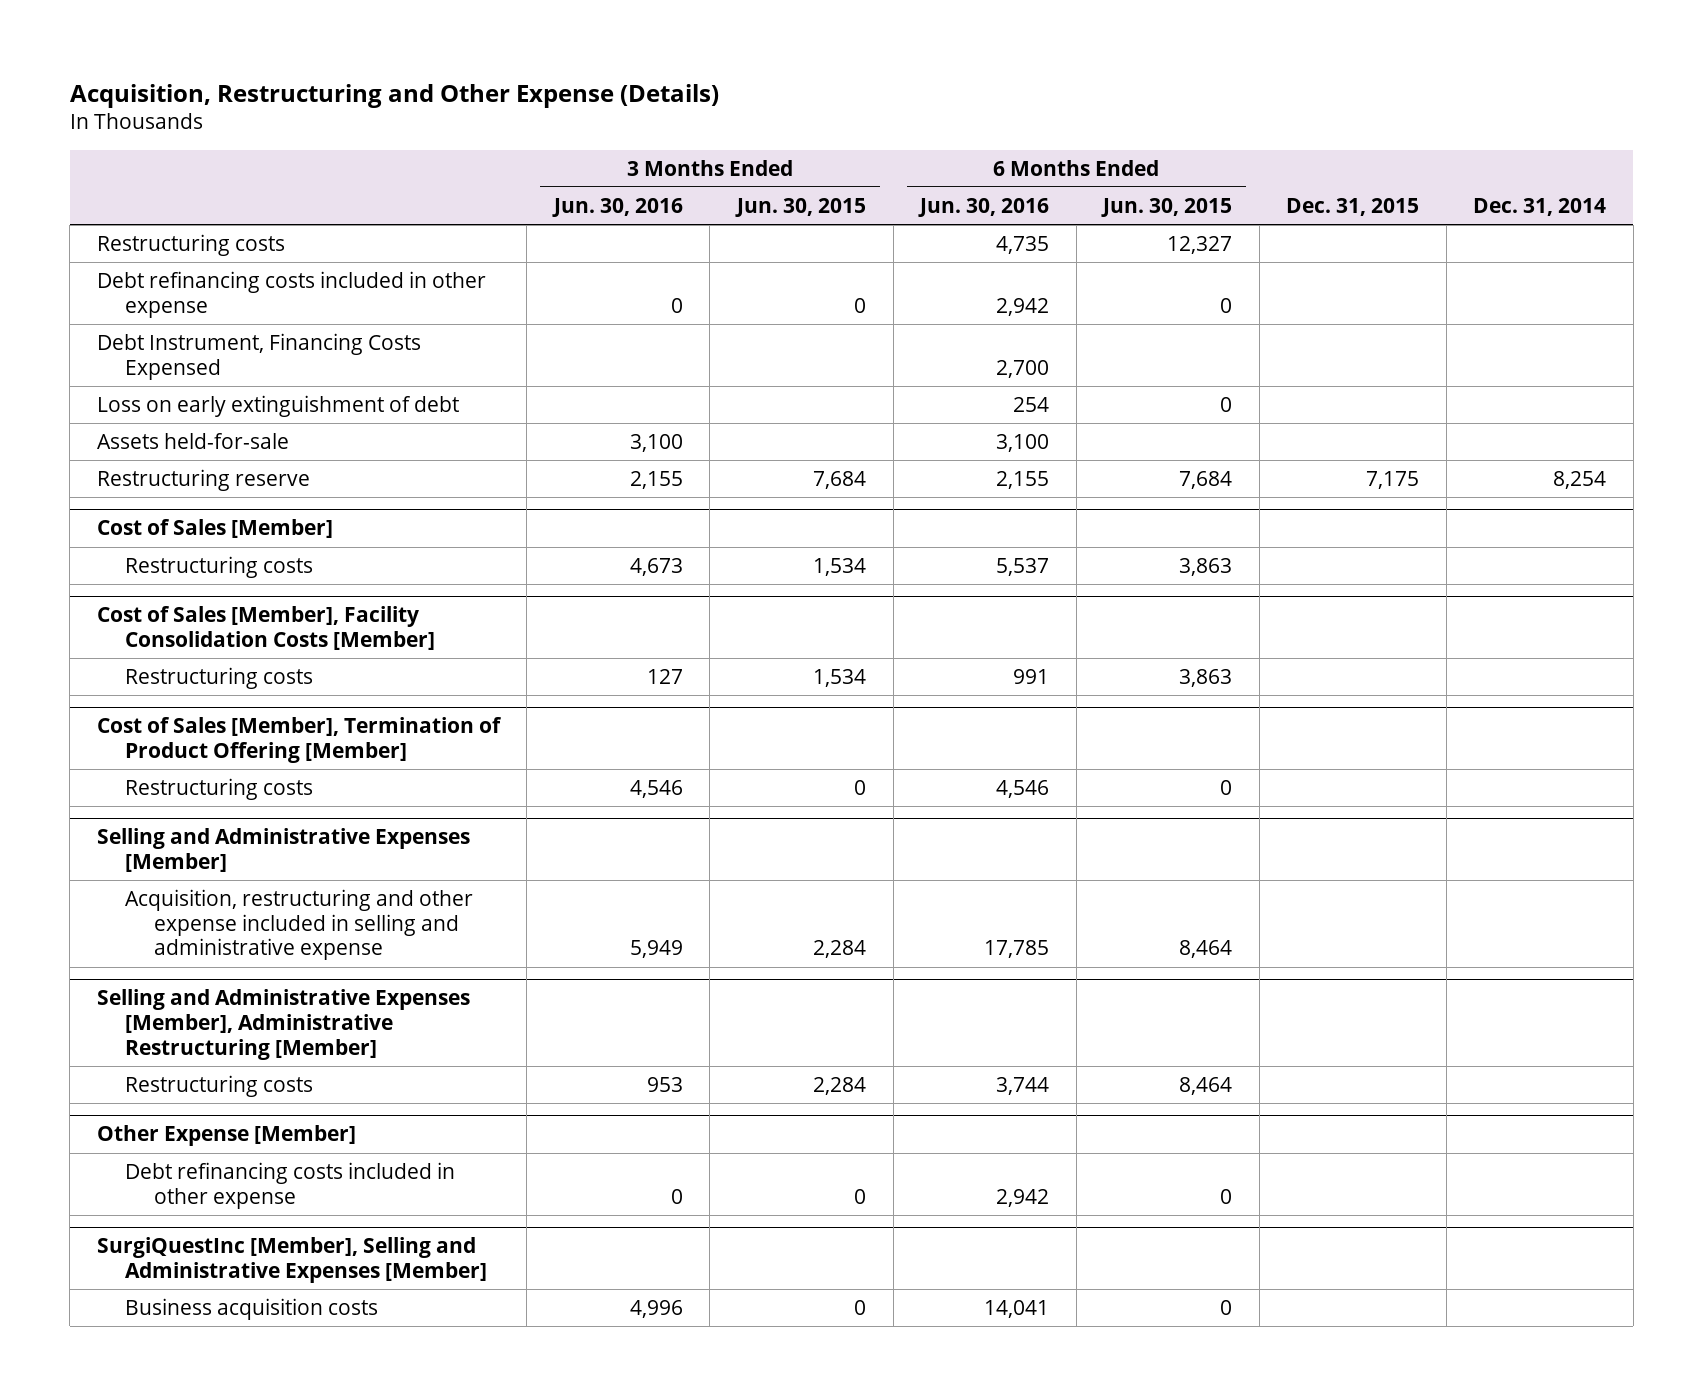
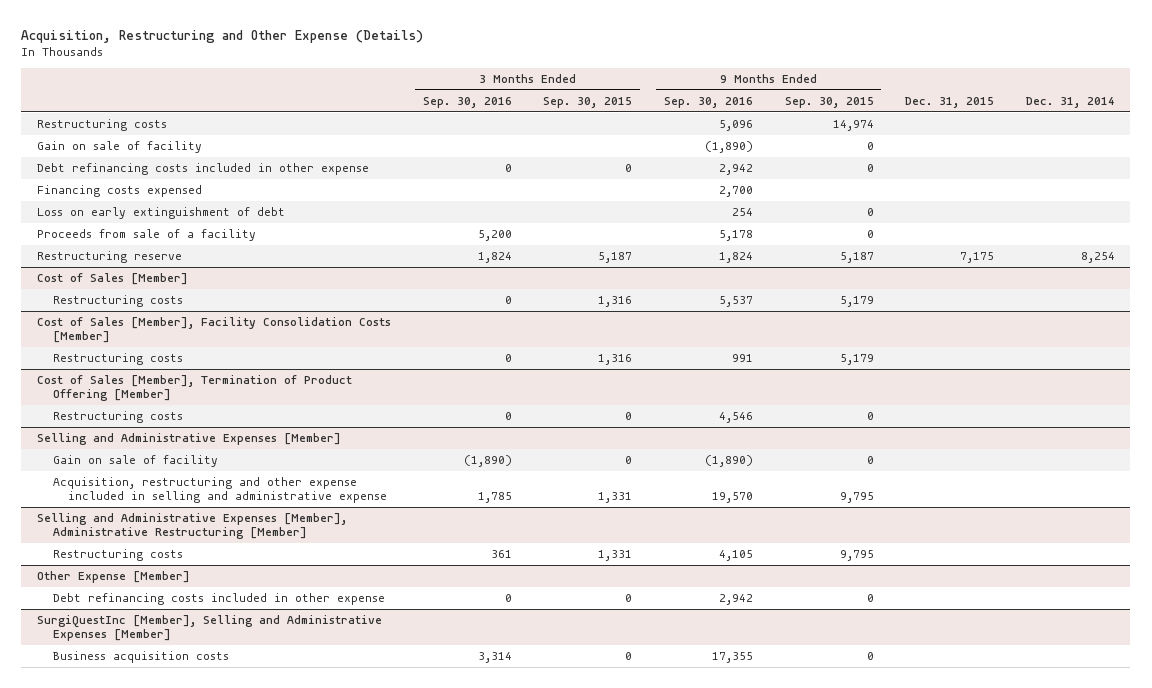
- | 3 Months Ended Jun. 30, 2016 | 3 Months Ended Jun. 30, 2015 | 6 Months Ended Jun. 30, 2016 | 6 Months Ended Jun. 30, 2015 | Dec. 31, 2015 | Dec. 31, 2014
+ | 3 Months Ended Sep. 30, 2016 | 3 Months Ended Sep. 30, 2015 | 9 Months Ended Sep. 30, 2016 | 9 Months Ended Sep. 30, 2015 | Dec. 31, 2015 | Dec. 31, 2014
+ Gain on sale of facility | | | (1,890) | 0 | |
- Debt Instrument, Financing Costs Expensed | | | 2,700 | | |
+ Financing costs expensed | | | 2,700 | | |
- Assets held-for-sale | 3,100 | | 3,100 | | |
+ Proceeds from sale of a facility | 5,200 | | 5,178 | 0 | |
@ Selling and Administrative Expenses [Member]
+ Gain on sale of facility | (1,890) | 0 | (1,890) | 0 | |

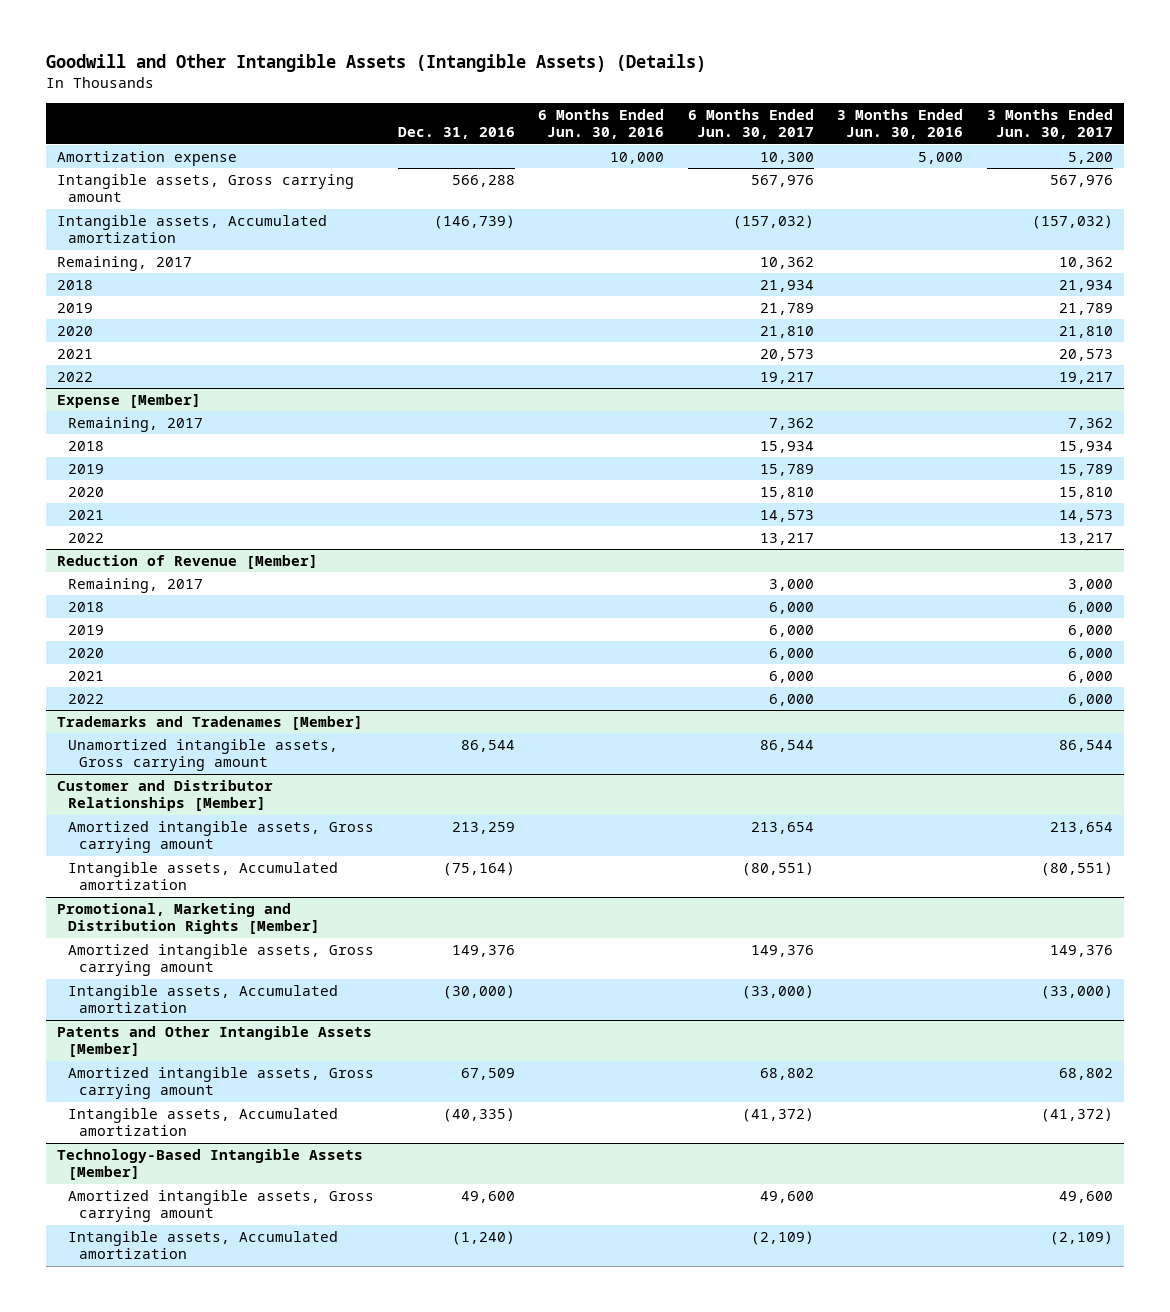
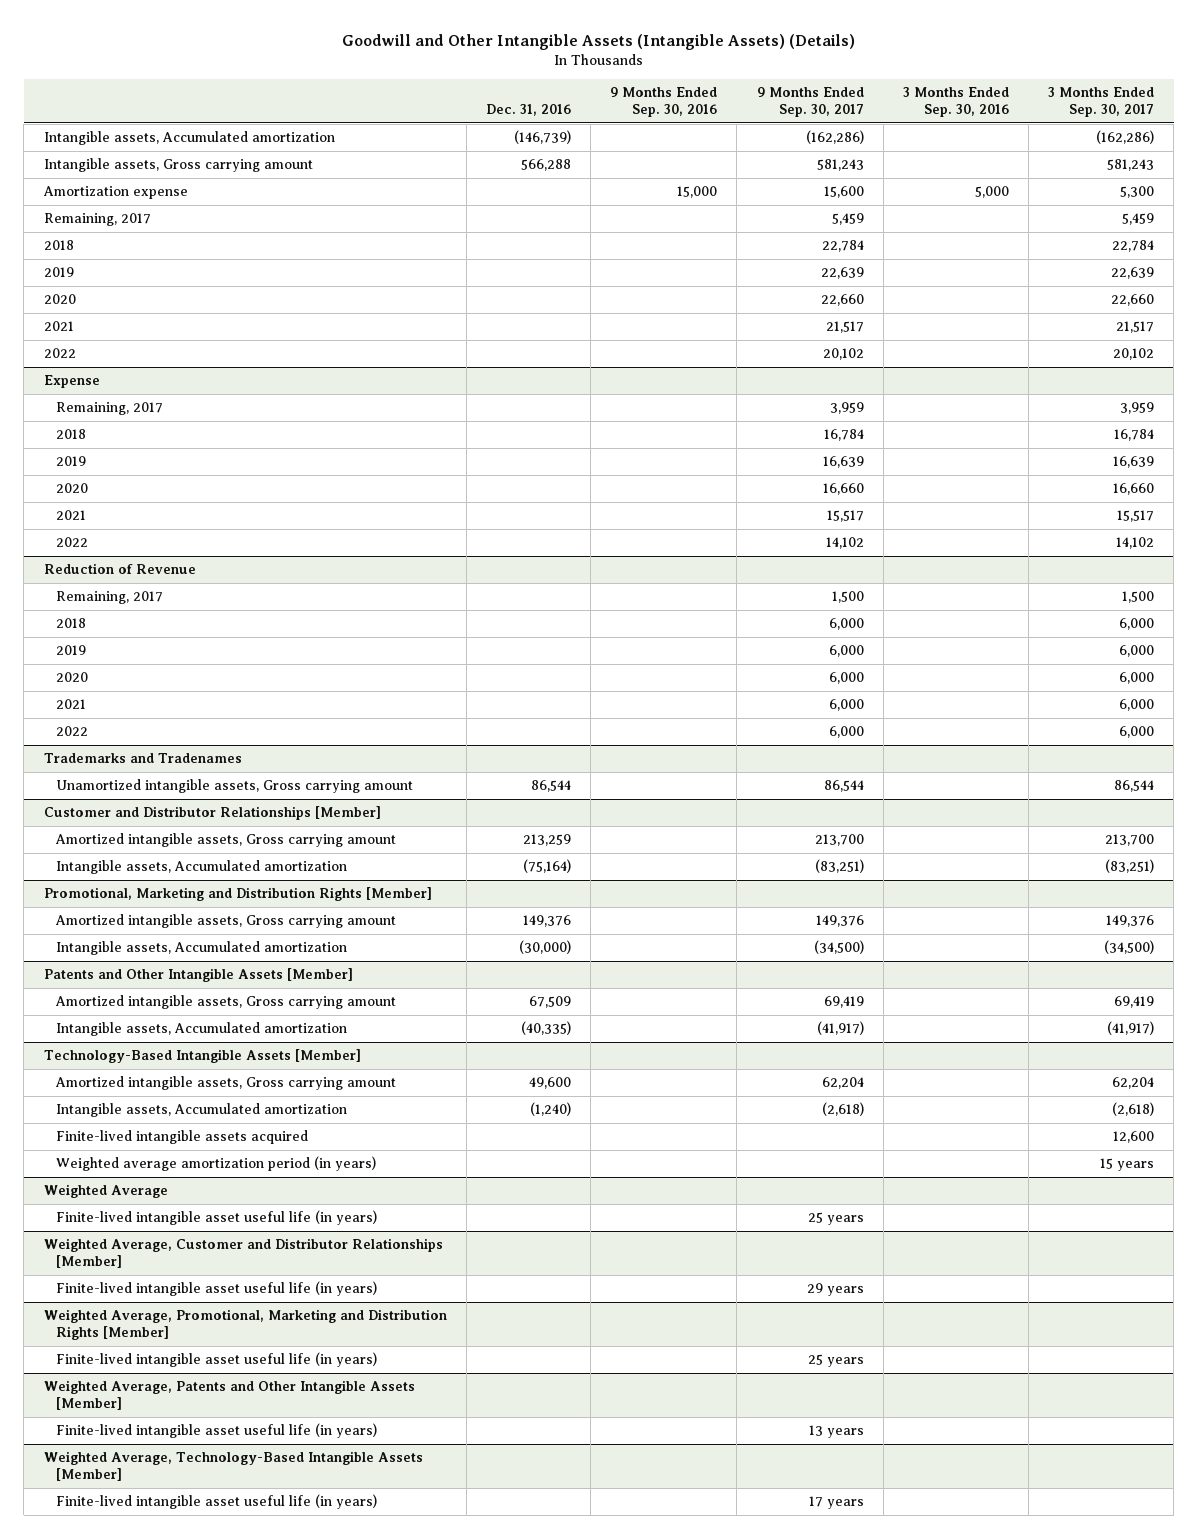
- | Dec. 31, 2016 | 6 Months Ended Jun. 30, 2016 | 6 Months Ended Jun. 30, 2017 | 3 Months Ended Jun. 30, 2016 | 3 Months Ended Jun. 30, 2017
+ | Dec. 31, 2016 | 9 Months Ended Sep. 30, 2016 | 9 Months Ended Sep. 30, 2017 | 3 Months Ended Sep. 30, 2016 | 3 Months Ended Sep. 30, 2017
moved down: Intangible assets, Gross carrying amount | 566,288 | | 581,243 | | 581,243
moved down: Amortization expense | | 15,000 | 15,600 | 5,000 | 5,300
- Expense [Member]
+ Expense
- Reduction of Revenue [Member]
+ Reduction of Revenue
- Trademarks and Tradenames [Member]
+ Trademarks and Tradenames
@ Technology-Based Intangible Assets [Member]
+ Finite-lived intangible assets acquired | | | | | 12,600
+ Weighted average amortization period (in years) | | | | | 15 years
+ Weighted Average
+ Finite-lived intangible asset useful life (in years) | | | 25 years | |
+ Weighted Average, Customer and Distributor Relationships [Member]
+ Finite-lived intangible asset useful life (in years) | | | 29 years | |
+ Weighted Average, Promotional, Marketing and Distribution Rights [Member]
+ Finite-lived intangible asset useful life (in years) | | | 25 years | |
+ Weighted Average, Patents and Other Intangible Assets [Member]
+ Finite-lived intangible asset useful life (in years) | | | 13 years | |
+ Weighted Average, Technology-Based Intangible Assets [Member]
+ Finite-lived intangible asset useful life (in years) | | | 17 years | |

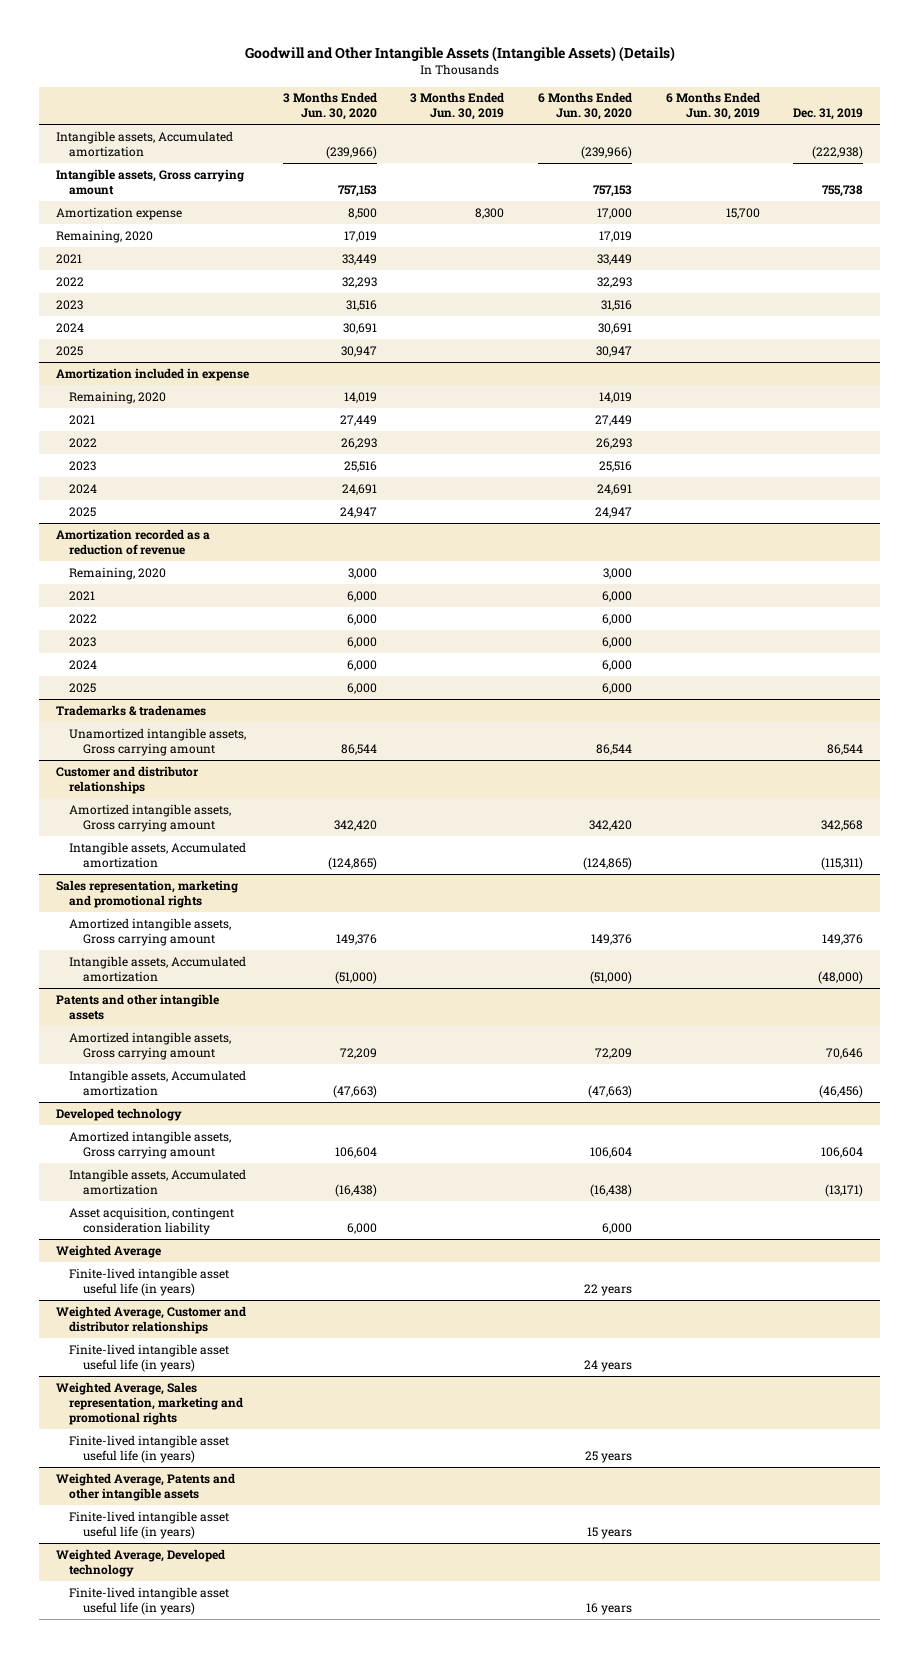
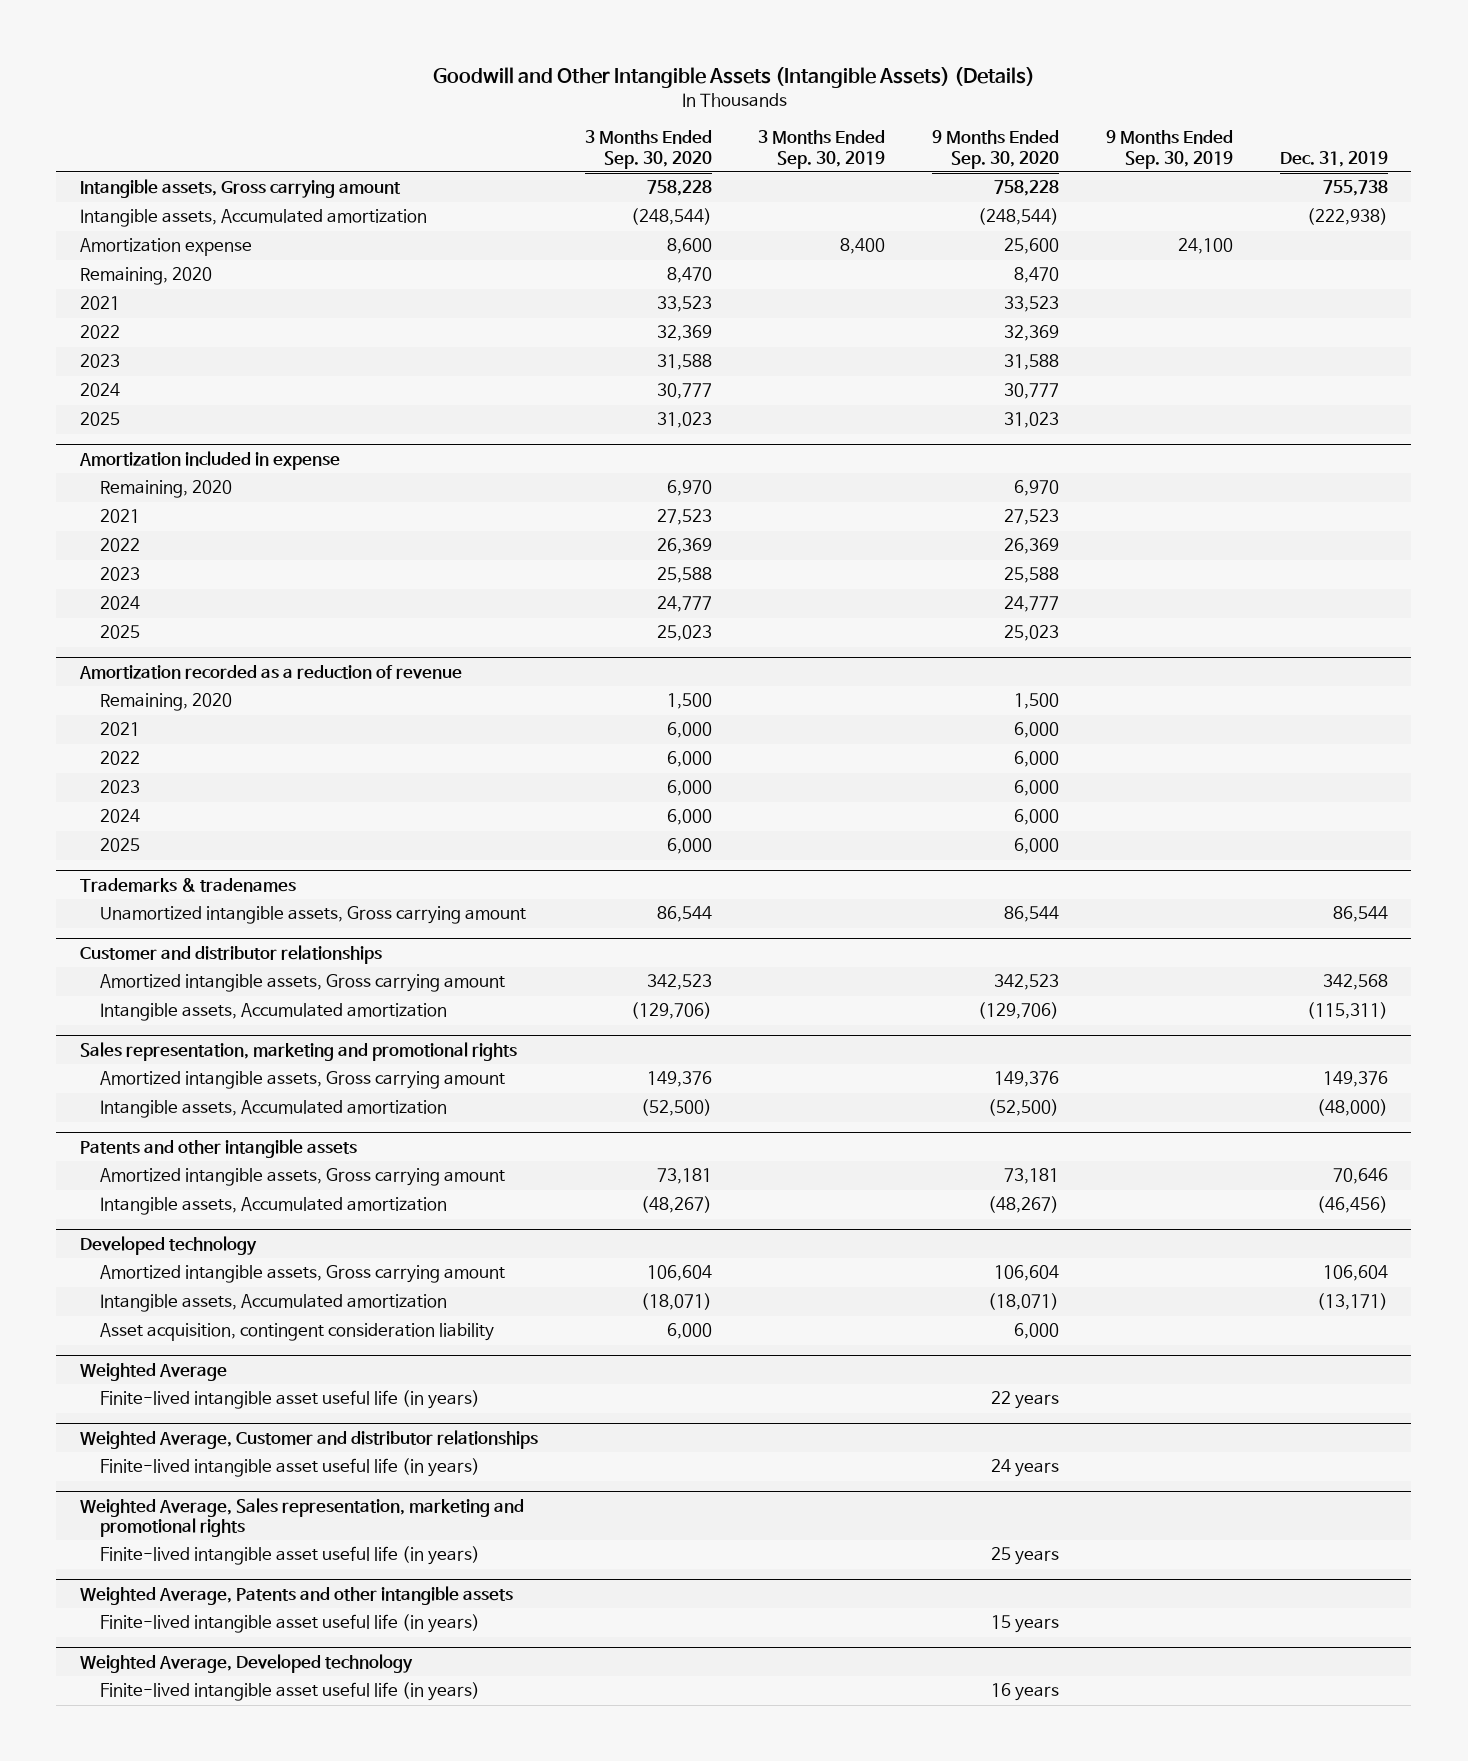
- | 3 Months Ended Jun. 30, 2020 | 3 Months Ended Jun. 30, 2019 | 6 Months Ended Jun. 30, 2020 | 6 Months Ended Jun. 30, 2019 | Dec. 31, 2019
+ | 3 Months Ended Sep. 30, 2020 | 3 Months Ended Sep. 30, 2019 | 9 Months Ended Sep. 30, 2020 | 9 Months Ended Sep. 30, 2019 | Dec. 31, 2019
moved down: Intangible assets, Accumulated amortization | (248,544) | | (248,544) | | (222,938)

